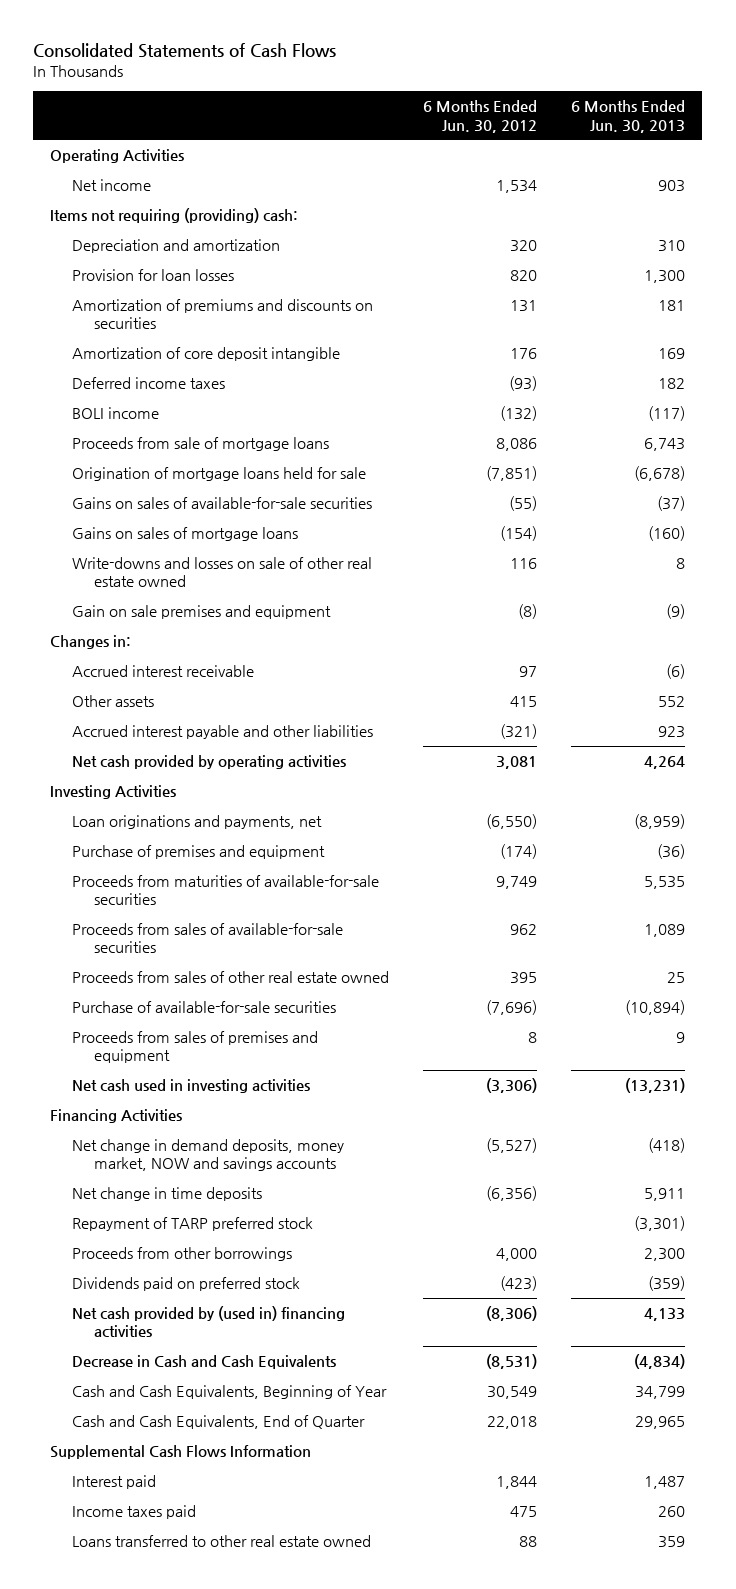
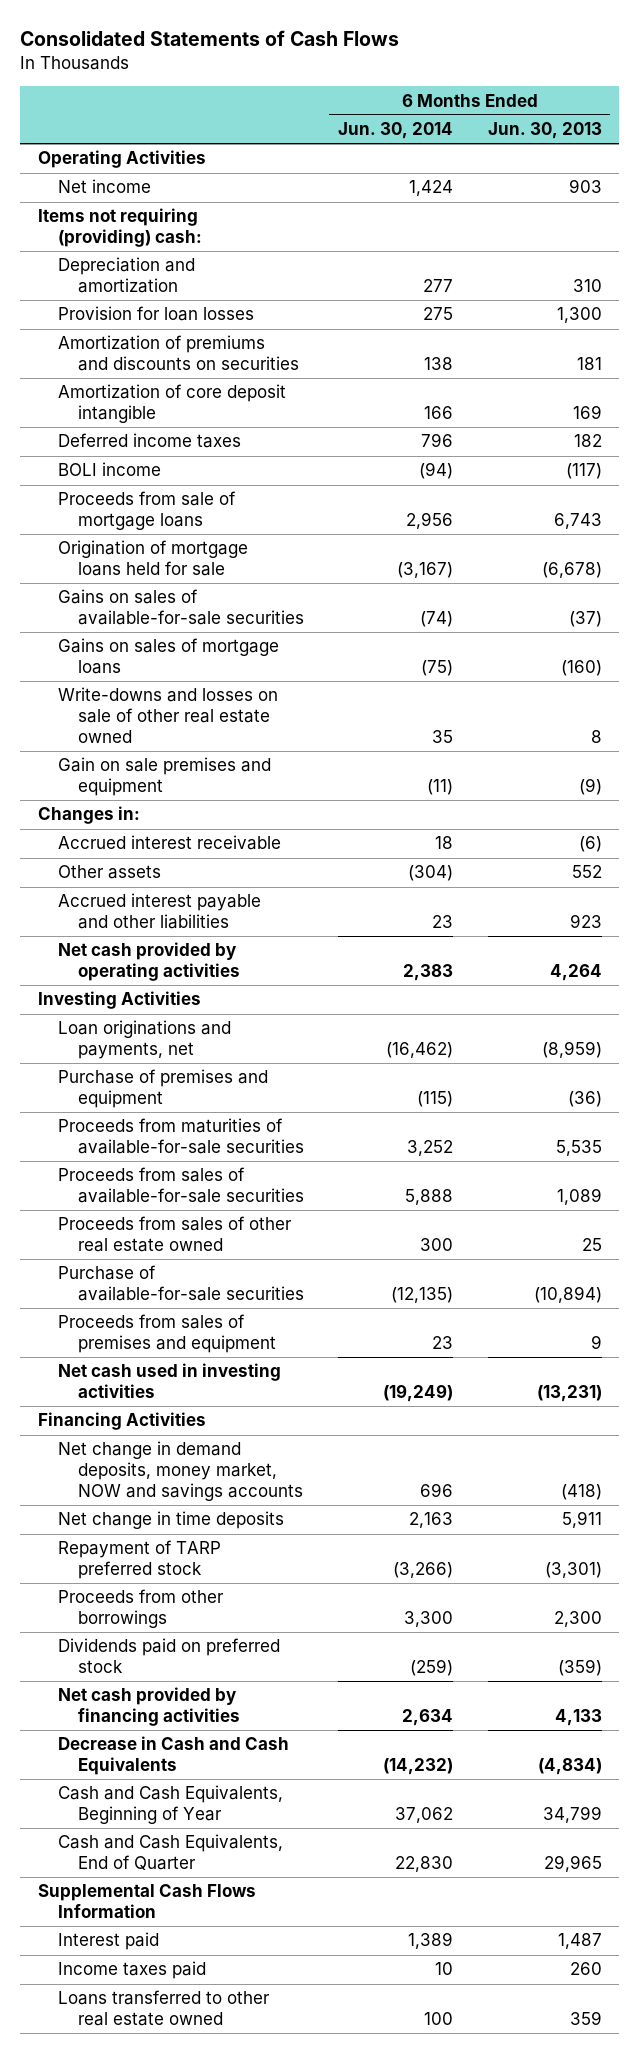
- | 6 Months Ended Jun. 30, 2012 | 6 Months Ended Jun. 30, 2013
+ | 6 Months Ended Jun. 30, 2014 | 6 Months Ended Jun. 30, 2013
- Net cash provided by (used in) financing activities | (8,306) | 4,133
+ Net cash provided by financing activities | 2,634 | 4,133

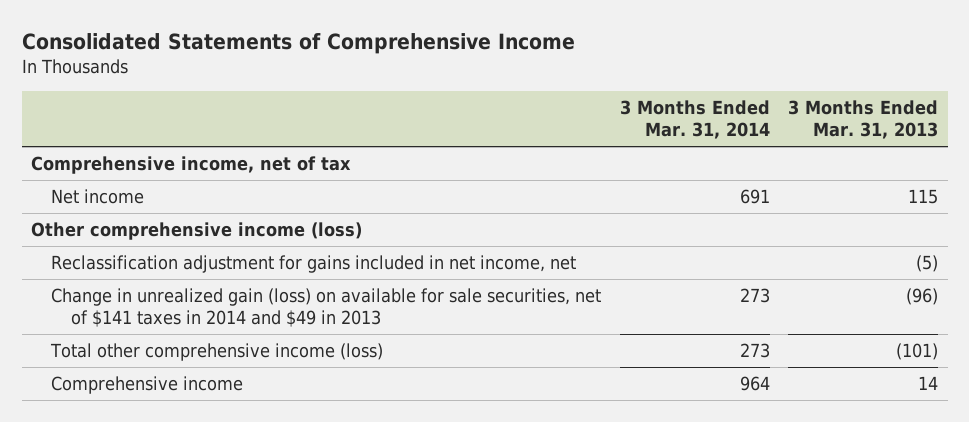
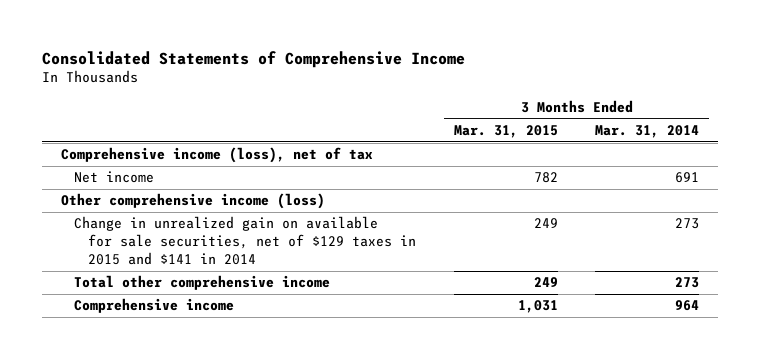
- | 3 Months Ended Mar. 31, 2014 | 3 Months Ended Mar. 31, 2013
+ | 3 Months Ended Mar. 31, 2015 | 3 Months Ended Mar. 31, 2014
- Comprehensive income, net of tax
+ Comprehensive income (loss), net of tax
- Reclassification adjustment for gains included in net income, net | | (5)
- Change in unrealized gain (loss) on available for sale securities, net of $141 taxes in 2014 and $49 in 2013 | 273 | (96)
- Total other comprehensive income (loss) | 273 | (101)
+ Change in unrealized gain on available for sale securities, net of $129 taxes in 2015 and $141 in 2014 | 249 | 273
+ Total other comprehensive income | 249 | 273

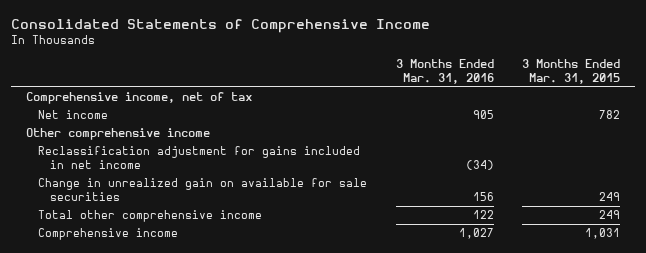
- | 3 Months Ended Mar. 31, 2015 | 3 Months Ended Mar. 31, 2014
+ | 3 Months Ended Mar. 31, 2016 | 3 Months Ended Mar. 31, 2015
- Comprehensive income (loss), net of tax
+ Comprehensive income, net of tax
- Other comprehensive income (loss)
- Change in unrealized gain on available for sale securities, net of $129 taxes in 2015 and $141 in 2014 | 249 | 273
+ Other comprehensive income
+ Reclassification adjustment for gains included in net income | (34) |
+ Change in unrealized gain on available for sale securities | 156 | 249

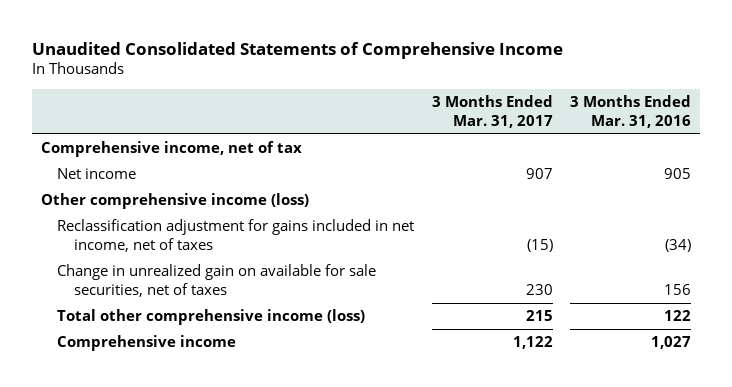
- Consolidated Statements of Comprehensive Income
+ Unaudited Consolidated Statements of Comprehensive Income
- | 3 Months Ended Mar. 31, 2016 | 3 Months Ended Mar. 31, 2015
+ | 3 Months Ended Mar. 31, 2017 | 3 Months Ended Mar. 31, 2016
- Other comprehensive income
- Reclassification adjustment for gains included in net income | (34) |
- Change in unrealized gain on available for sale securities | 156 | 249
- Total other comprehensive income | 122 | 249
+ Other comprehensive income (loss)
+ Reclassification adjustment for gains included in net income, net of taxes | (15) | (34)
+ Change in unrealized gain on available for sale securities, net of taxes | 230 | 156
+ Total other comprehensive income (loss) | 215 | 122

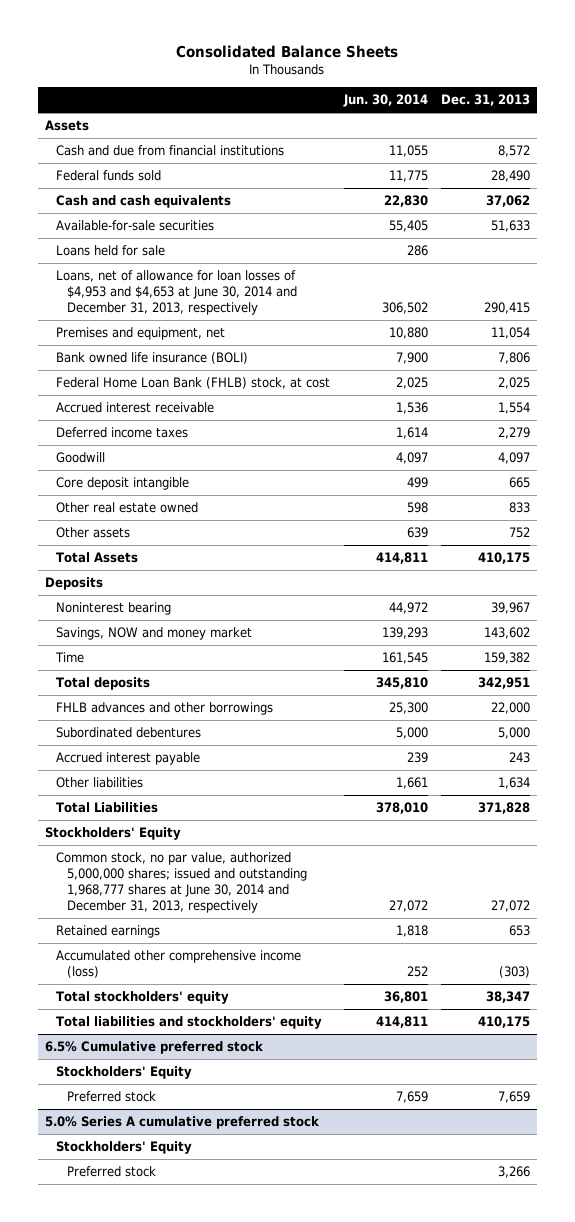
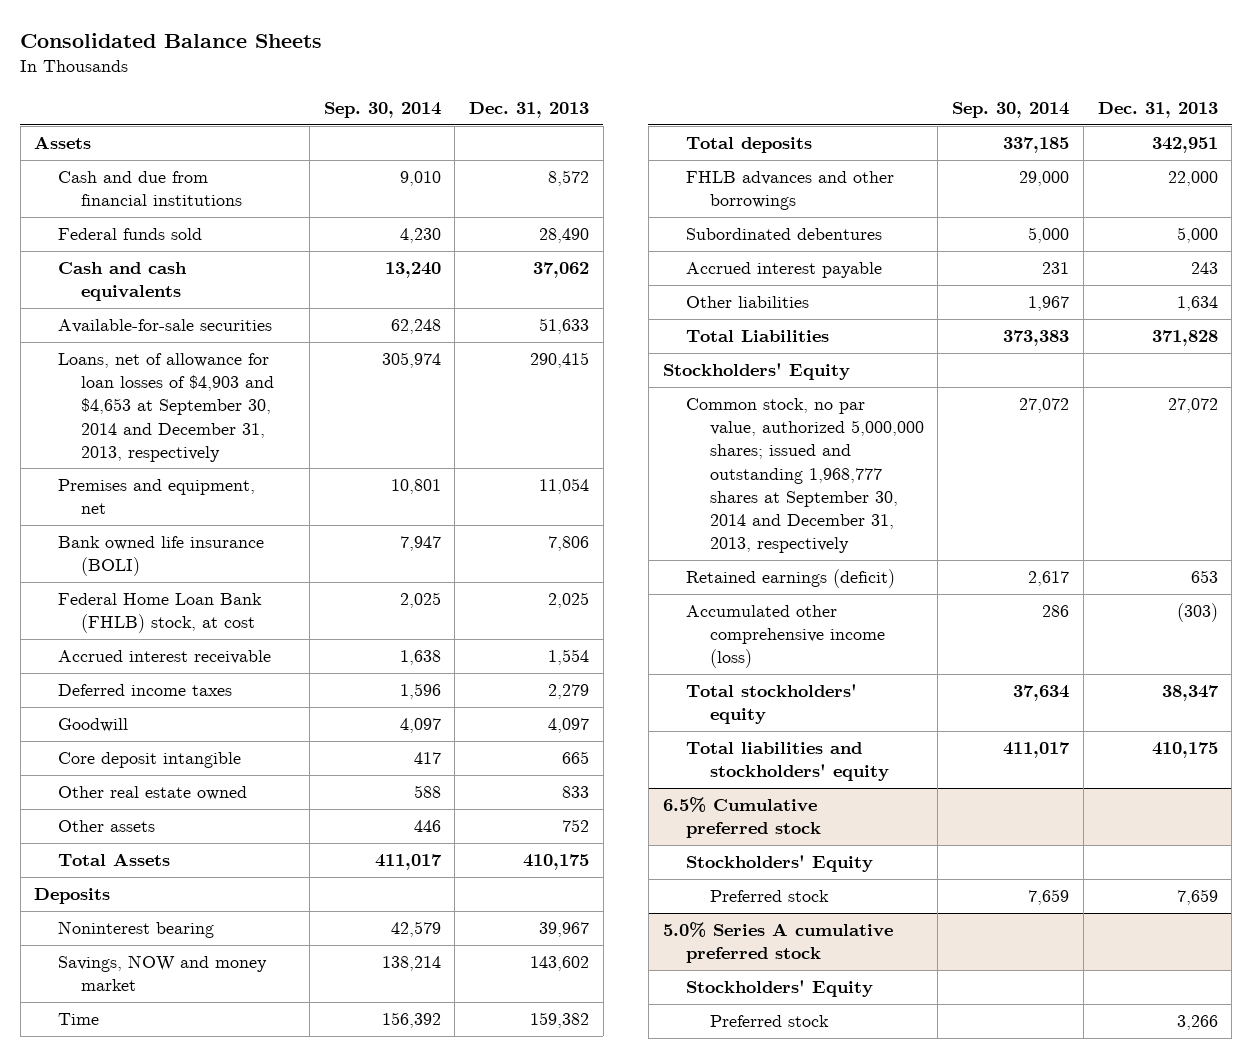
- | Jun. 30, 2014 | Dec. 31, 2013
+ | Sep. 30, 2014 | Dec. 31, 2013
- Loans held for sale | 286 |
- Loans, net of allowance for loan losses of $4,953 and $4,653 at June 30, 2014 and December 31, 2013, respectively | 306,502 | 290,415
+ Loans, net of allowance for loan losses of $4,903 and $4,653 at September 30, 2014 and December 31, 2013, respectively | 305,974 | 290,415
- Common stock, no par value, authorized 5,000,000 shares; issued and outstanding 1,968,777 shares at June 30, 2014 and December 31, 2013, respectively | 27,072 | 27,072
- Retained earnings | 1,818 | 653
+ Common stock, no par value, authorized 5,000,000 shares; issued and outstanding 1,968,777 shares at September 30, 2014 and December 31, 2013, respectively | 27,072 | 27,072
+ Retained earnings (deficit) | 2,617 | 653

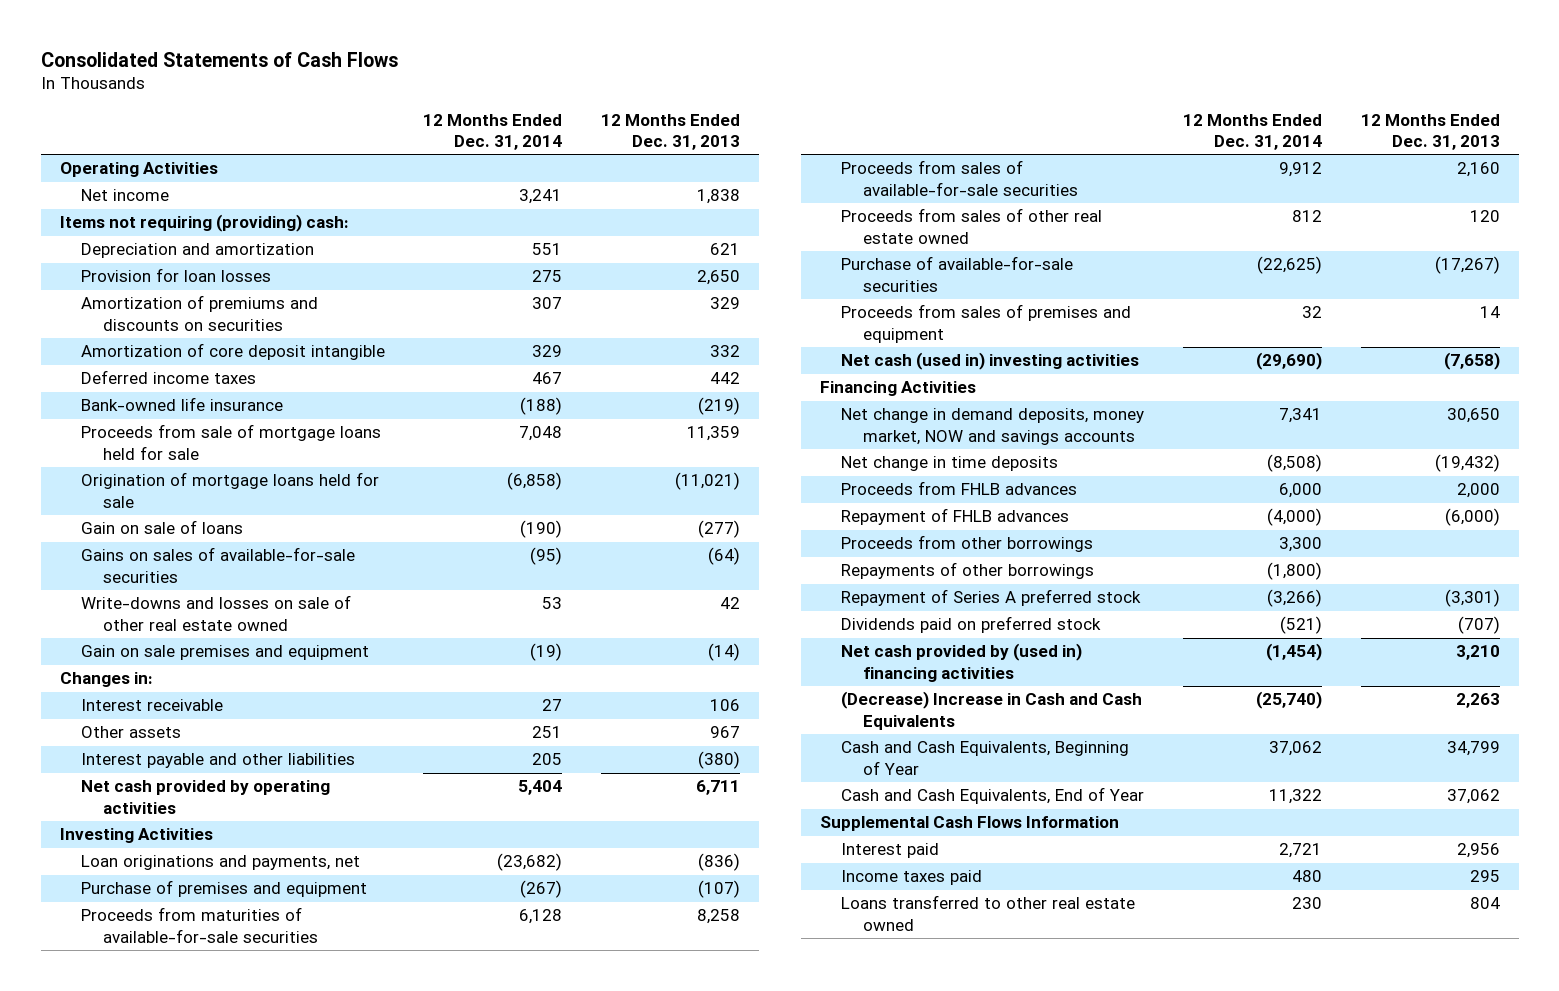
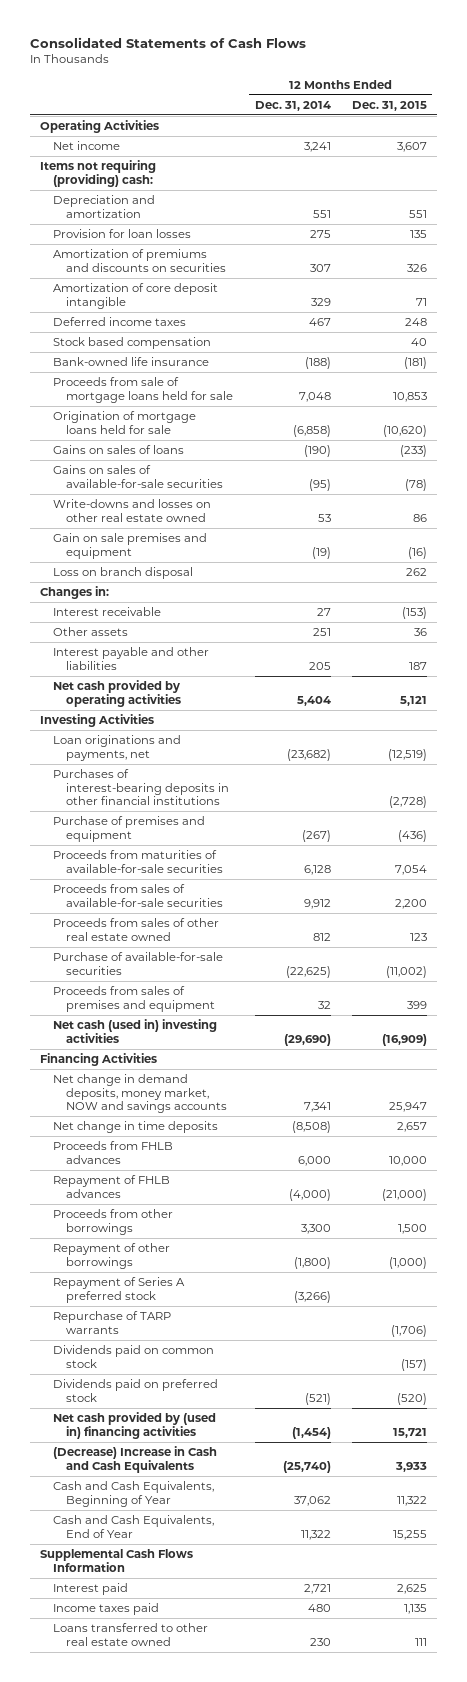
- | 12 Months Ended Dec. 31, 2014 | 12 Months Ended Dec. 31, 2013
+ | 12 Months Ended Dec. 31, 2014 | 12 Months Ended Dec. 31, 2015
+ Stock based compensation | | 40
- Gain on sale of loans | (190) | (277)
+ Gains on sales of loans | (190) | (233)
- Write-downs and losses on sale of other real estate owned | 53 | 42
+ Write-downs and losses on other real estate owned | 53 | 86
+ Loss on branch disposal | | 262
+ Purchases of interest-bearing deposits in other financial institutions | | (2,728)
- Repayments of other borrowings | (1,800) |
+ Repayment of other borrowings | (1,800) | (1,000)
+ Repurchase of TARP warrants | | (1,706)
+ Dividends paid on common stock | | (157)

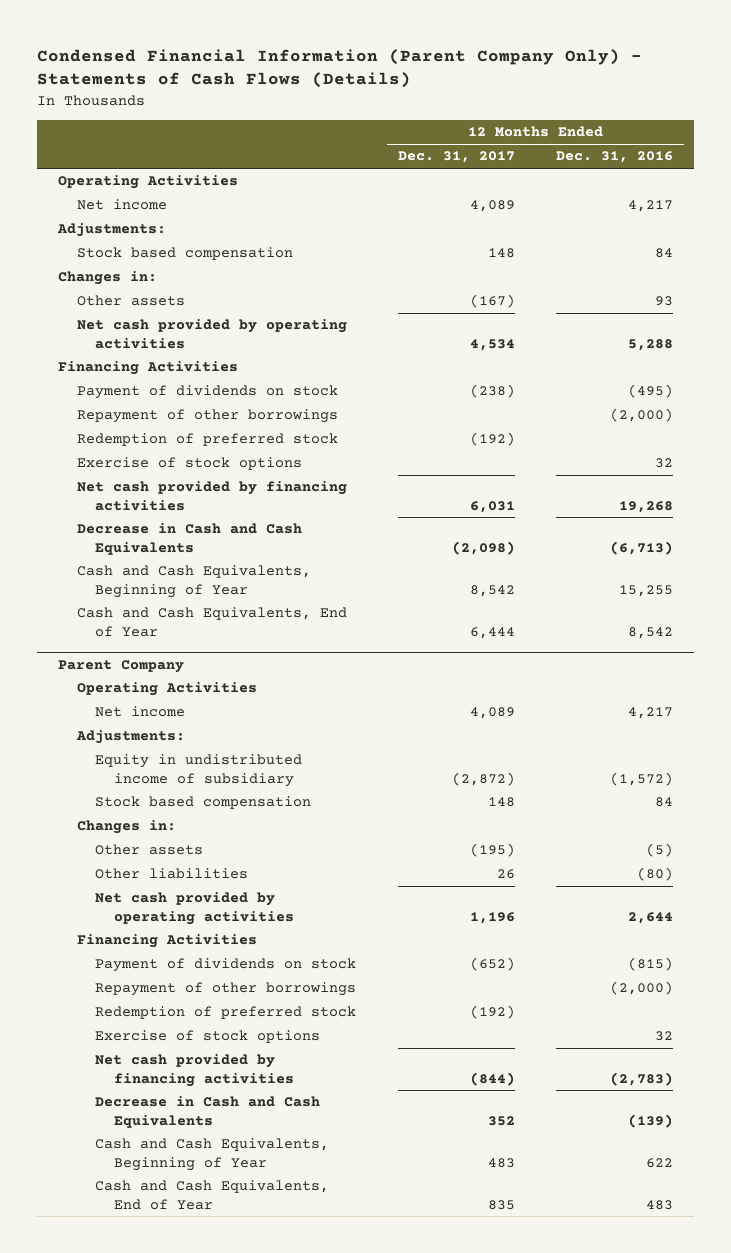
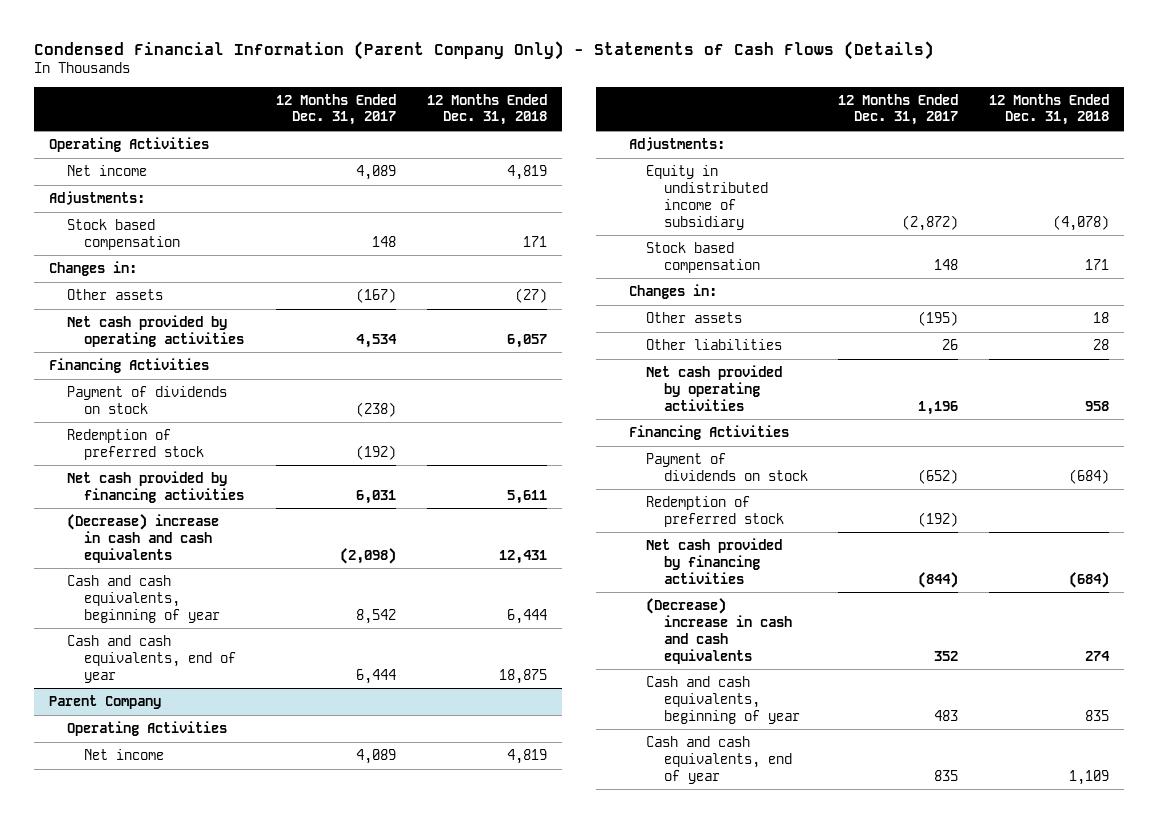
- | 12 Months Ended Dec. 31, 2017 | 12 Months Ended Dec. 31, 2016
+ | 12 Months Ended Dec. 31, 2017 | 12 Months Ended Dec. 31, 2018
- Repayment of other borrowings | | (2,000)
- Exercise of stock options | | 32
- Decrease in Cash and Cash Equivalents | (2,098) | (6,713)
- Cash and Cash Equivalents, Beginning of Year | 8,542 | 15,255
- Cash and Cash Equivalents, End of Year | 6,444 | 8,542
+ (Decrease) increase in cash and cash equivalents | (2,098) | 12,431
+ Cash and cash equivalents, beginning of year | 8,542 | 6,444
+ Cash and cash equivalents, end of year | 6,444 | 18,875
@ Parent Company
- Repayment of other borrowings | | (2,000)
- Exercise of stock options | | 32
- Decrease in Cash and Cash Equivalents | 352 | (139)
- Cash and Cash Equivalents, Beginning of Year | 483 | 622
- Cash and Cash Equivalents, End of Year | 835 | 483
+ (Decrease) increase in cash and cash equivalents | 352 | 274
+ Cash and cash equivalents, beginning of year | 483 | 835
+ Cash and cash equivalents, end of year | 835 | 1,109

